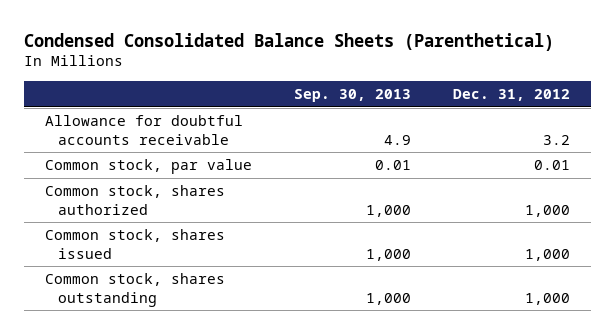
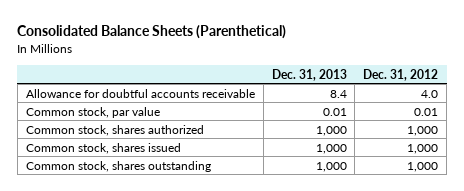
- Condensed Consolidated Balance Sheets (Parenthetical)
+ Consolidated Balance Sheets (Parenthetical)
- | Sep. 30, 2013 | Dec. 31, 2012
+ | Dec. 31, 2013 | Dec. 31, 2012
- Allowance for doubtful accounts receivable | 4.9 | 3.2
+ Allowance for doubtful accounts receivable | 8.4 | 4.0

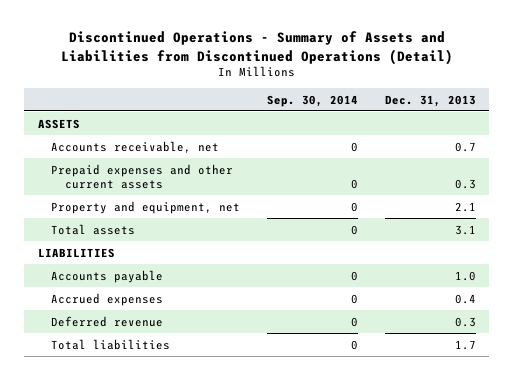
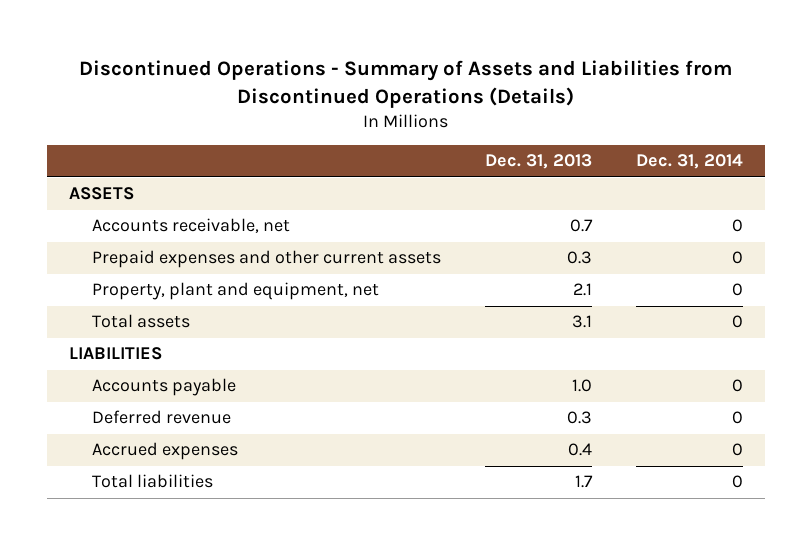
- Discontinued Operations - Summary of Assets and Liabilities from Discontinued Operations (Detail)
+ Discontinued Operations - Summary of Assets and Liabilities from Discontinued Operations (Details)
- | Sep. 30, 2014 | Dec. 31, 2013
+ | Dec. 31, 2013 | Dec. 31, 2014
- Property and equipment, net | 0 | 2.1
+ Property, plant and equipment, net | 2.1 | 0
moved down: Accrued expenses | 0.4 | 0

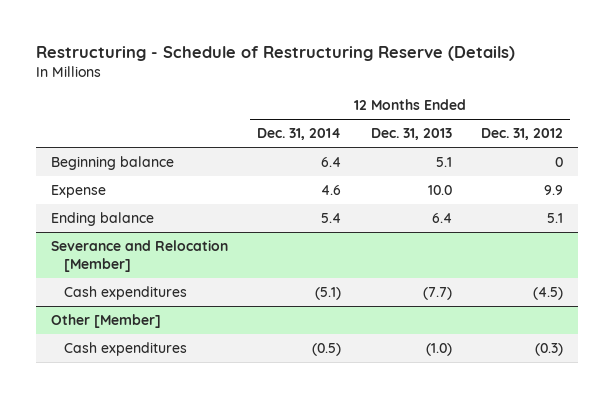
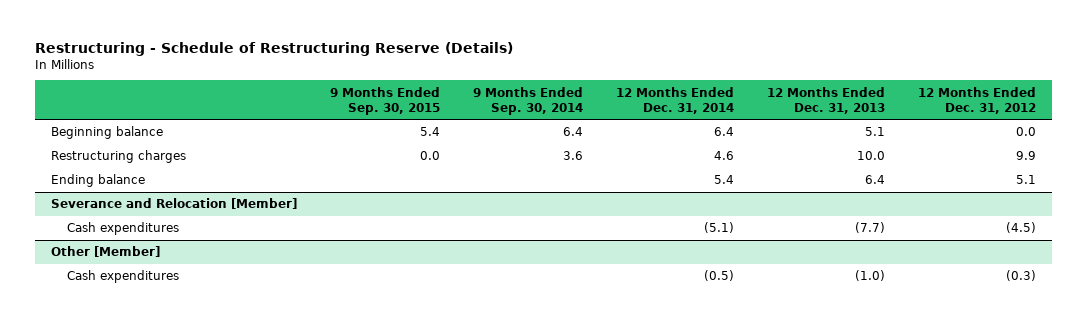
- | 12 Months Ended Dec. 31, 2014 | 12 Months Ended Dec. 31, 2013 | 12 Months Ended Dec. 31, 2012
+ | 9 Months Ended Sep. 30, 2015 | 9 Months Ended Sep. 30, 2014 | 12 Months Ended Dec. 31, 2014 | 12 Months Ended Dec. 31, 2013 | 12 Months Ended Dec. 31, 2012
- Beginning balance | 6.4 | 5.1 | 0
- Expense | 4.6 | 10.0 | 9.9
+ Beginning balance | 5.4 | 6.4 | 6.4 | 5.1 | 0.0
+ Restructuring charges | 0.0 | 3.6 | 4.6 | 10.0 | 9.9

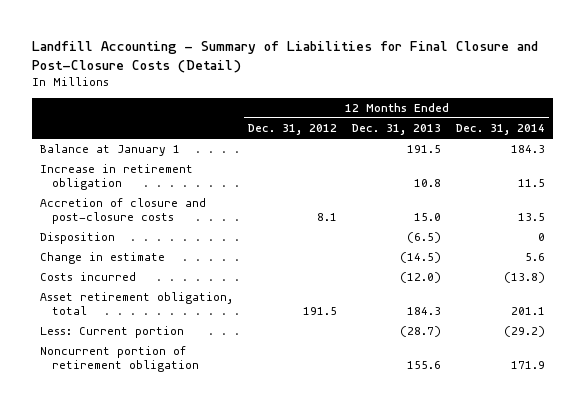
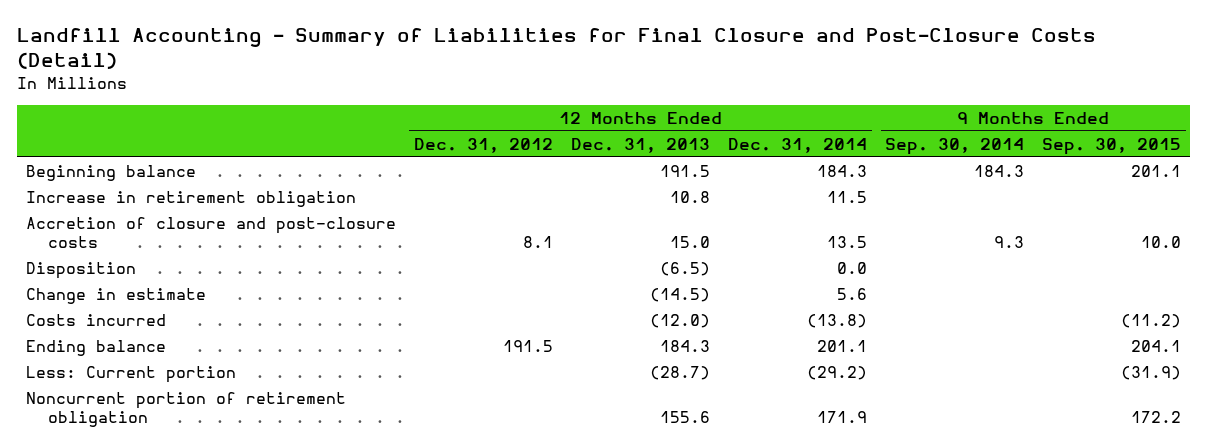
- | 12 Months Ended Dec. 31, 2012 | 12 Months Ended Dec. 31, 2013 | 12 Months Ended Dec. 31, 2014
+ | 12 Months Ended Dec. 31, 2012 | 12 Months Ended Dec. 31, 2013 | 12 Months Ended Dec. 31, 2014 | 9 Months Ended Sep. 30, 2014 | 9 Months Ended Sep. 30, 2015
- Balance at January 1 | | 191.5 | 184.3
+ Beginning balance | | 191.5 | 184.3 | 184.3 | 201.1
- Disposition | | (6.5) | 0
+ Disposition | | (6.5) | 0.0 | |
- Asset retirement obligation, total | 191.5 | 184.3 | 201.1
+ Ending balance | 191.5 | 184.3 | 201.1 | | 204.1

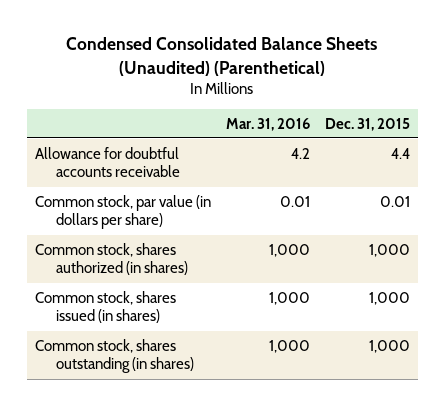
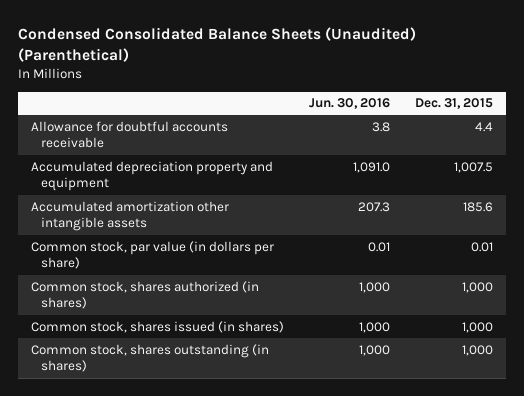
- | Mar. 31, 2016 | Dec. 31, 2015
+ | Jun. 30, 2016 | Dec. 31, 2015
+ Accumulated depreciation property and equipment | 1,091.0 | 1,007.5
+ Accumulated amortization other intangible assets | 207.3 | 185.6

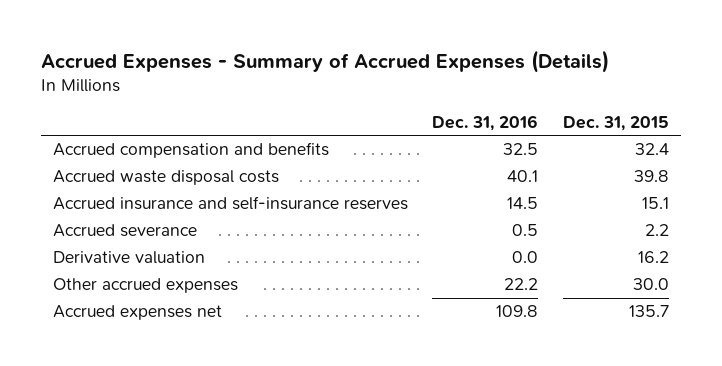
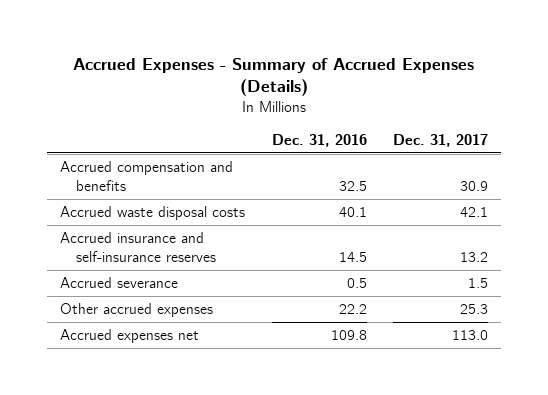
- | Dec. 31, 2016 | Dec. 31, 2015
+ | Dec. 31, 2016 | Dec. 31, 2017
- Derivative valuation | 0.0 | 16.2

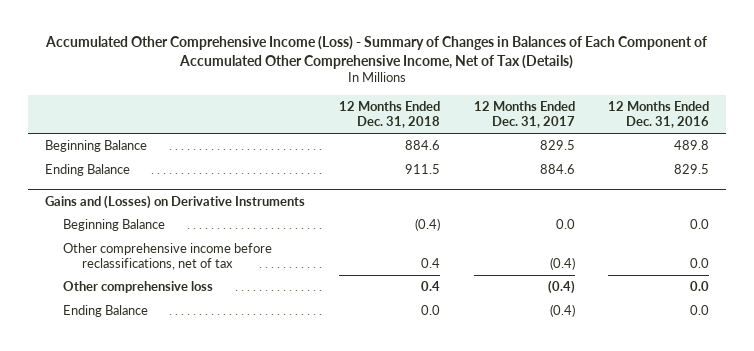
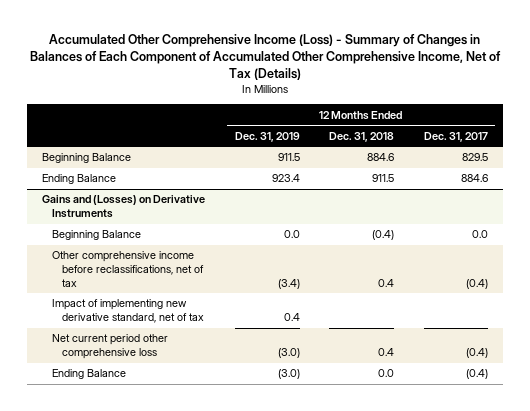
- | 12 Months Ended Dec. 31, 2018 | 12 Months Ended Dec. 31, 2017 | 12 Months Ended Dec. 31, 2016
+ | 12 Months Ended Dec. 31, 2019 | 12 Months Ended Dec. 31, 2018 | 12 Months Ended Dec. 31, 2017
@ Gains and (Losses) on Derivative Instruments
- Other comprehensive loss | 0.4 | (0.4) | 0.0
+ Impact of implementing new derivative standard, net of tax | 0.4 | |
+ Net current period other comprehensive loss | (3.0) | 0.4 | (0.4)

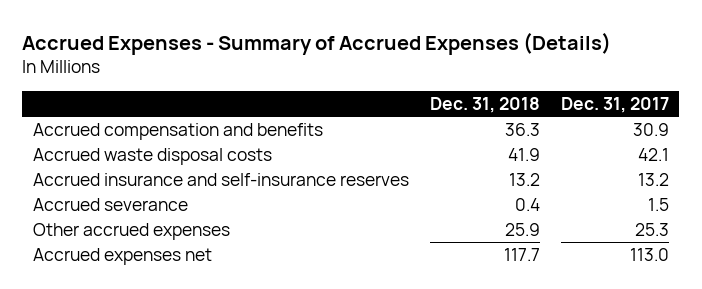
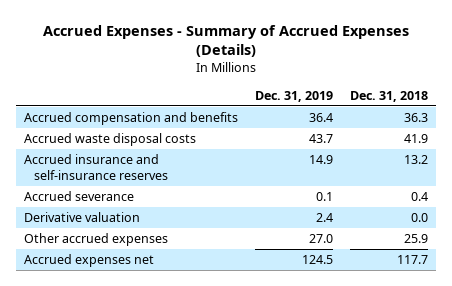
- | Dec. 31, 2018 | Dec. 31, 2017
+ | Dec. 31, 2019 | Dec. 31, 2018
+ Derivative valuation | 2.4 | 0.0

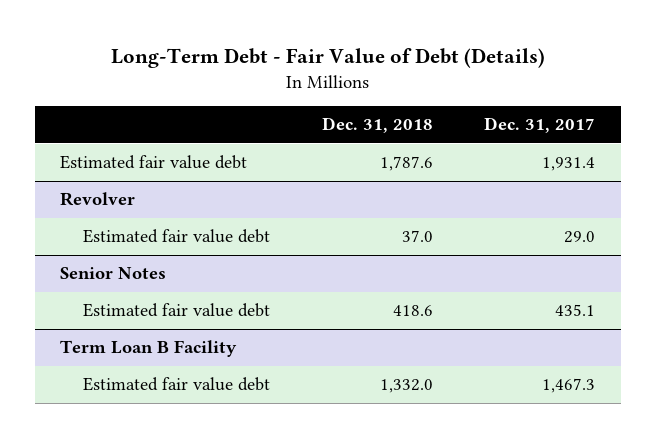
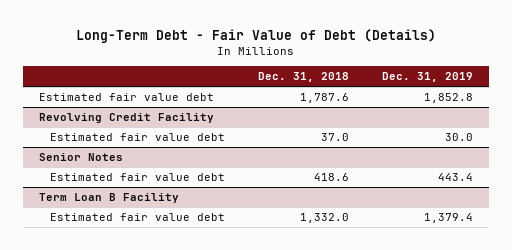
- | Dec. 31, 2018 | Dec. 31, 2017
+ | Dec. 31, 2018 | Dec. 31, 2019
- Revolver
+ Revolving Credit Facility

